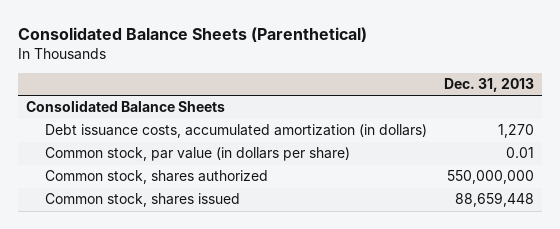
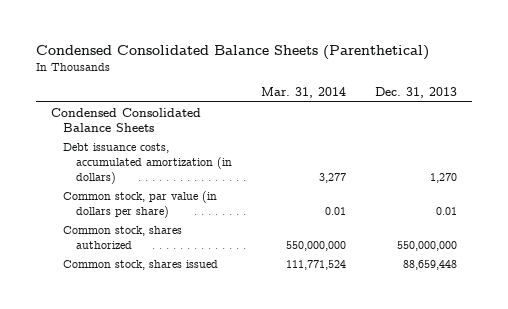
- Consolidated Balance Sheets (Parenthetical)
+ Condensed Consolidated Balance Sheets (Parenthetical)
- | Dec. 31, 2013
+ | Mar. 31, 2014 | Dec. 31, 2013
- Consolidated Balance Sheets
+ Condensed Consolidated Balance Sheets

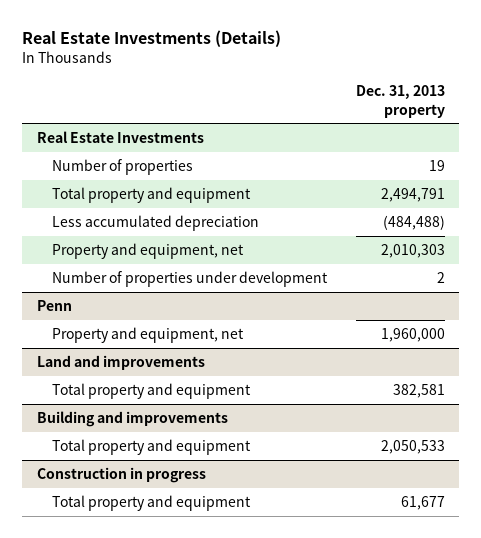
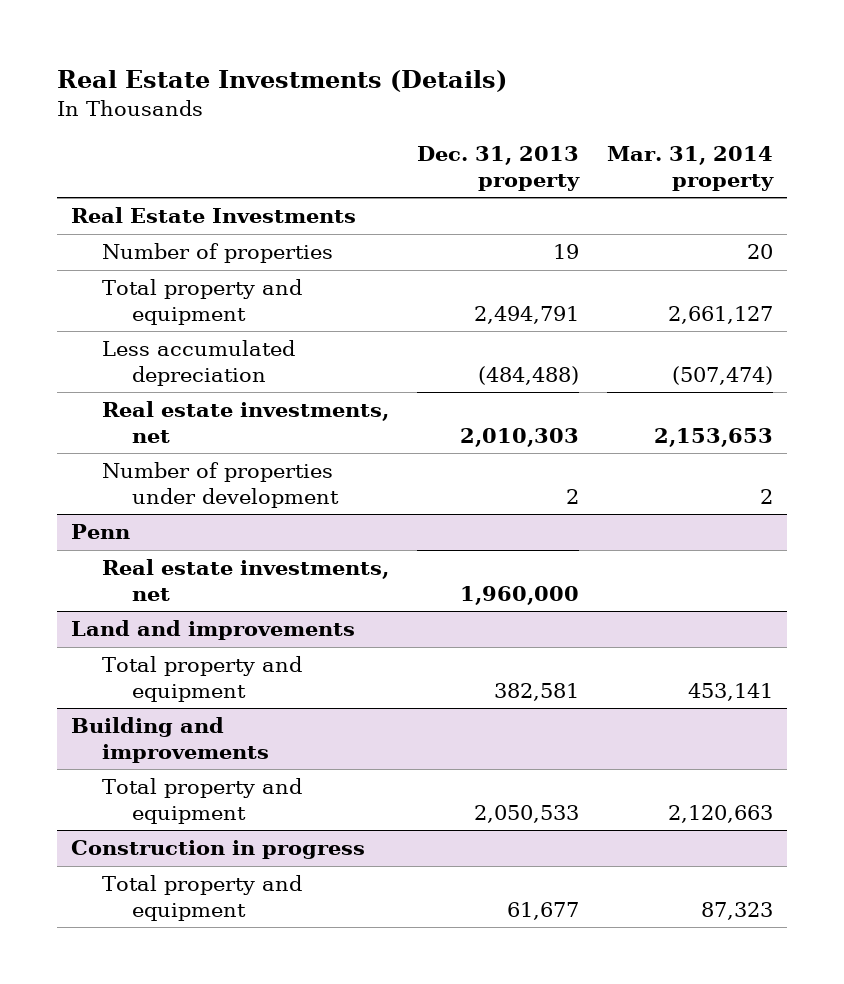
- | Dec. 31, 2013 property
+ | Dec. 31, 2013 property | Mar. 31, 2014 property
- Property and equipment, net | 2,010,303
+ Real estate investments, net | 2,010,303 | 2,153,653
@ Penn
- Property and equipment, net | 1,960,000
+ Real estate investments, net | 1,960,000 |

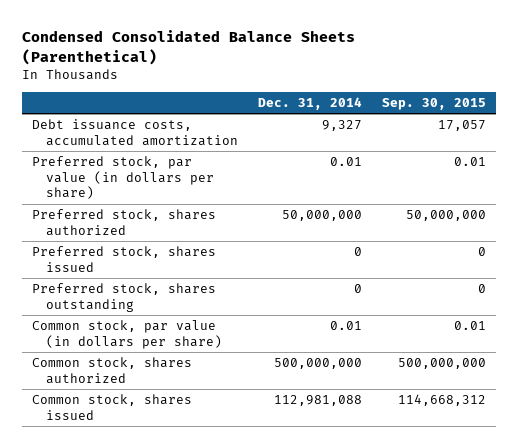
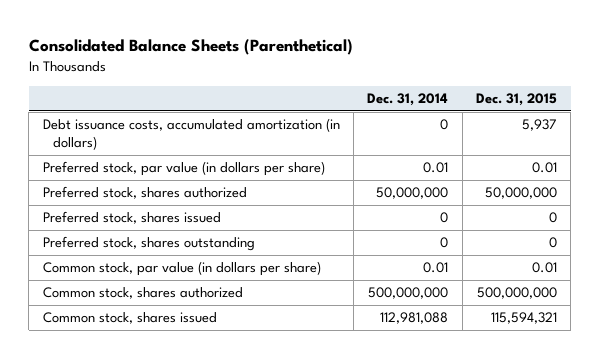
- Condensed Consolidated Balance Sheets (Parenthetical)
+ Consolidated Balance Sheets (Parenthetical)
- | Dec. 31, 2014 | Sep. 30, 2015
+ | Dec. 31, 2014 | Dec. 31, 2015
- Debt issuance costs, accumulated amortization | 9,327 | 17,057
+ Debt issuance costs, accumulated amortization (in dollars) | 0 | 5,937

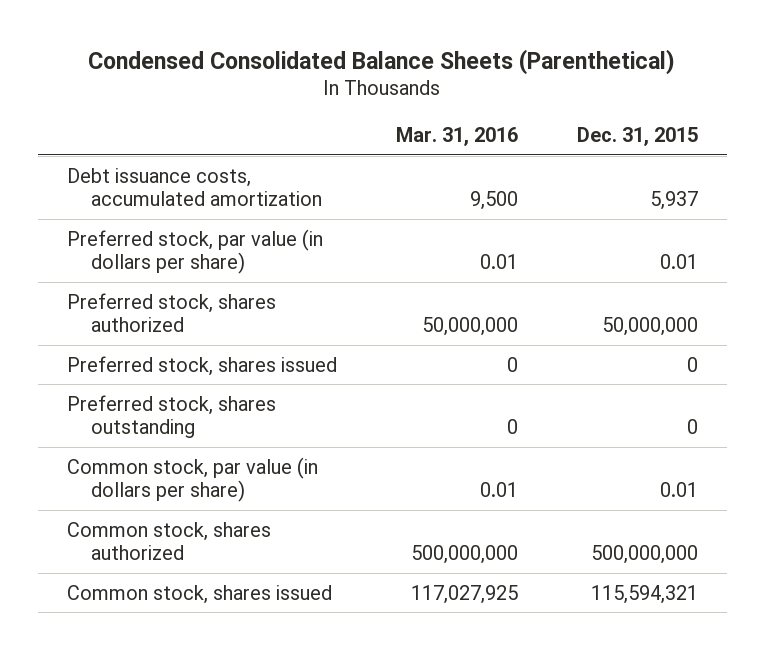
- Consolidated Balance Sheets (Parenthetical)
+ Condensed Consolidated Balance Sheets (Parenthetical)
- | Dec. 31, 2014 | Dec. 31, 2015
+ | Mar. 31, 2016 | Dec. 31, 2015
- Debt issuance costs, accumulated amortization (in dollars) | 0 | 5,937
+ Debt issuance costs, accumulated amortization | 9,500 | 5,937

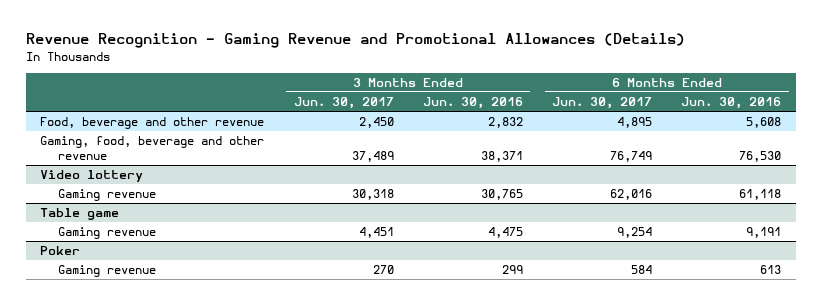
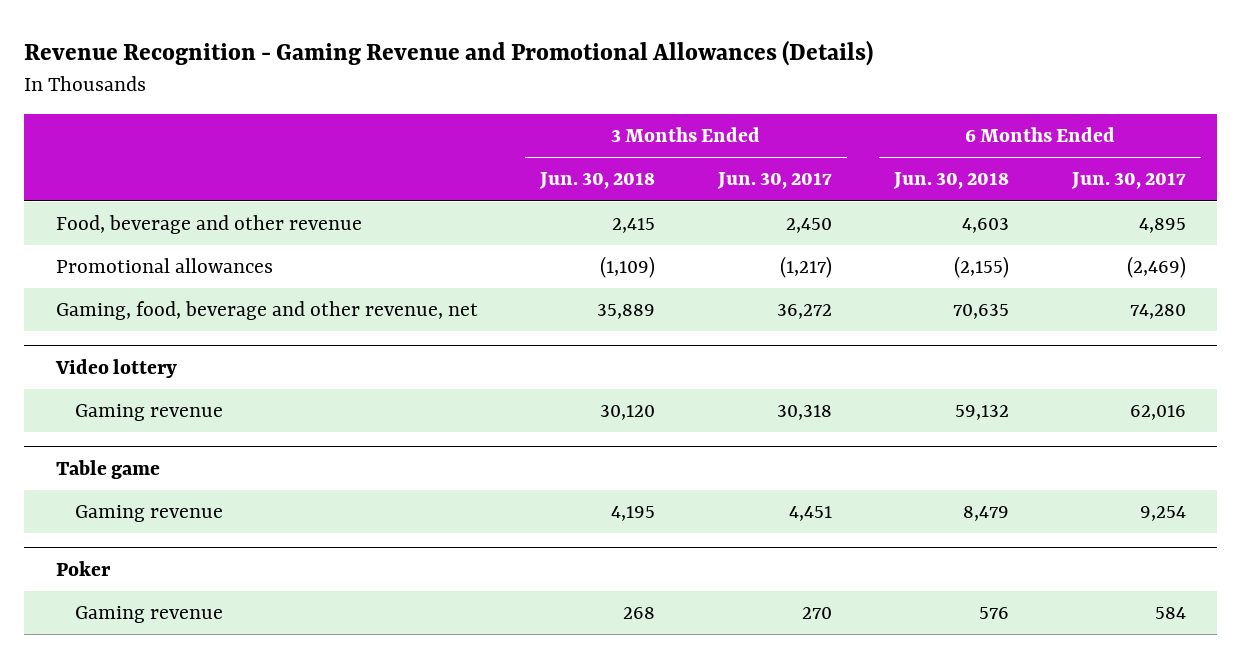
- | 3 Months Ended Jun. 30, 2017 | 3 Months Ended Jun. 30, 2016 | 6 Months Ended Jun. 30, 2017 | 6 Months Ended Jun. 30, 2016
+ | 3 Months Ended Jun. 30, 2018 | 3 Months Ended Jun. 30, 2017 | 6 Months Ended Jun. 30, 2018 | 6 Months Ended Jun. 30, 2017
- Gaming, food, beverage and other revenue | 37,489 | 38,371 | 76,749 | 76,530
+ Promotional allowances | (1,109) | (1,217) | (2,155) | (2,469)
+ Gaming, food, beverage and other revenue, net | 35,889 | 36,272 | 70,635 | 74,280

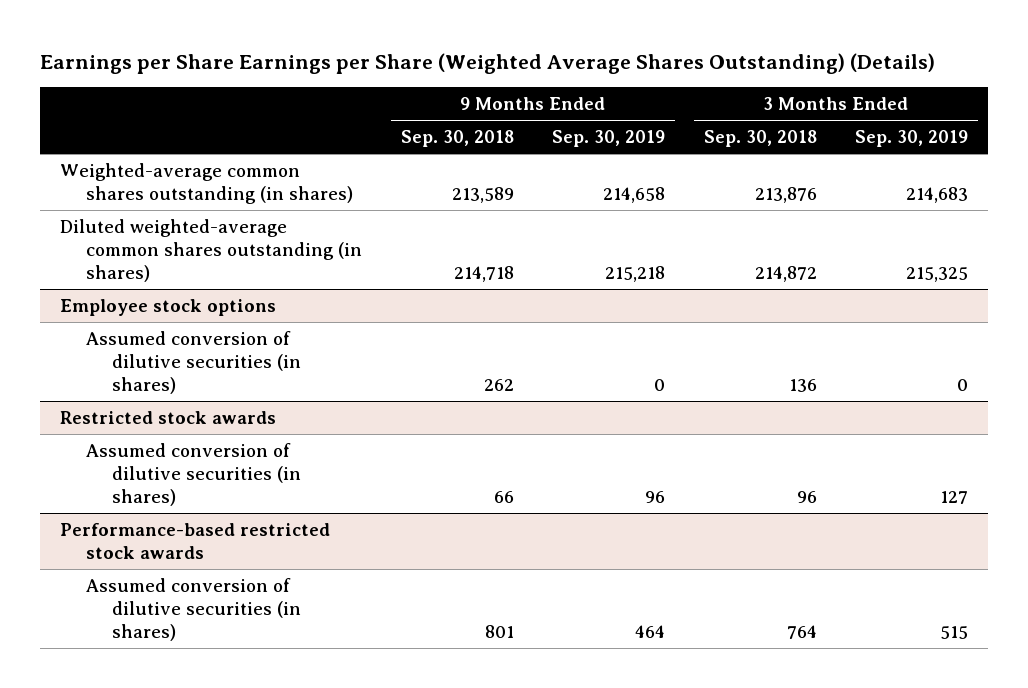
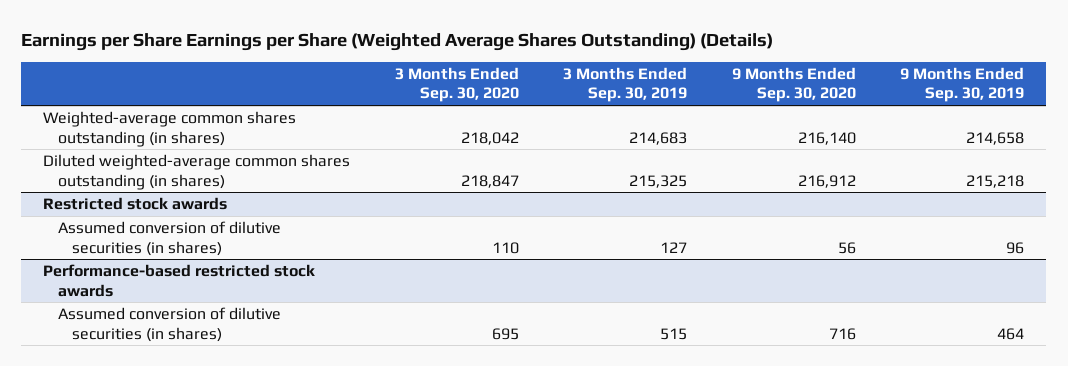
- | 9 Months Ended Sep. 30, 2018 | 9 Months Ended Sep. 30, 2019 | 3 Months Ended Sep. 30, 2018 | 3 Months Ended Sep. 30, 2019
+ | 3 Months Ended Sep. 30, 2020 | 3 Months Ended Sep. 30, 2019 | 9 Months Ended Sep. 30, 2020 | 9 Months Ended Sep. 30, 2019
- Employee stock options
- Assumed conversion of dilutive securities (in shares) | 262 | 0 | 136 | 0

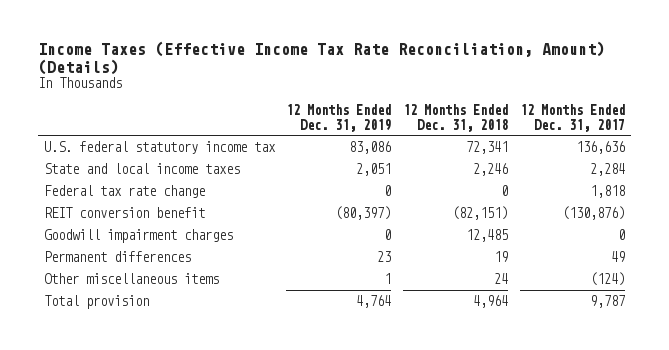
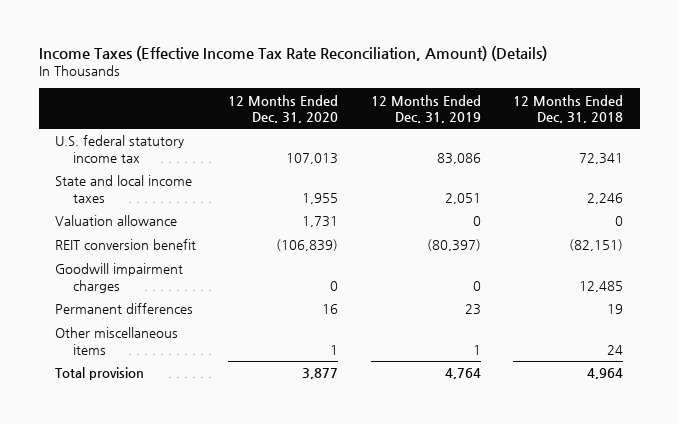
- | 12 Months Ended Dec. 31, 2019 | 12 Months Ended Dec. 31, 2018 | 12 Months Ended Dec. 31, 2017
+ | 12 Months Ended Dec. 31, 2020 | 12 Months Ended Dec. 31, 2019 | 12 Months Ended Dec. 31, 2018
- Federal tax rate change | 0 | 0 | 1,818
+ Valuation allowance | 1,731 | 0 | 0

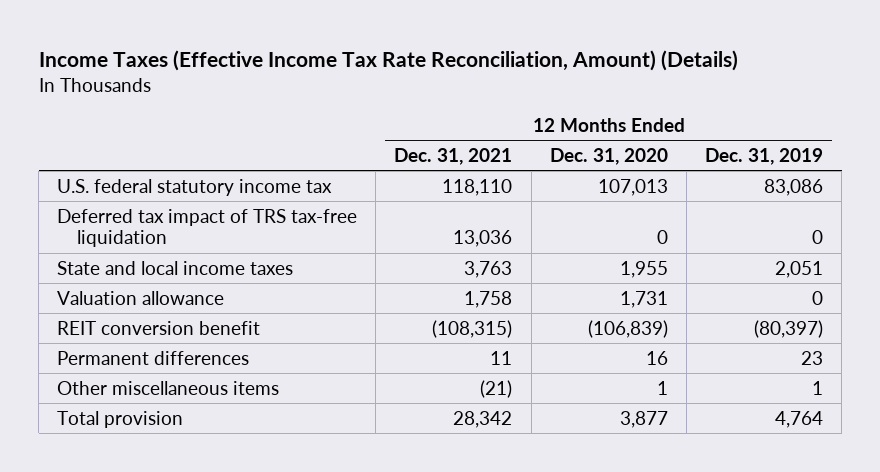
- | 12 Months Ended Dec. 31, 2020 | 12 Months Ended Dec. 31, 2019 | 12 Months Ended Dec. 31, 2018
+ | 12 Months Ended Dec. 31, 2021 | 12 Months Ended Dec. 31, 2020 | 12 Months Ended Dec. 31, 2019
+ Deferred tax impact of TRS tax-free liquidation | 13,036 | 0 | 0
- Goodwill impairment charges | 0 | 0 | 12,485

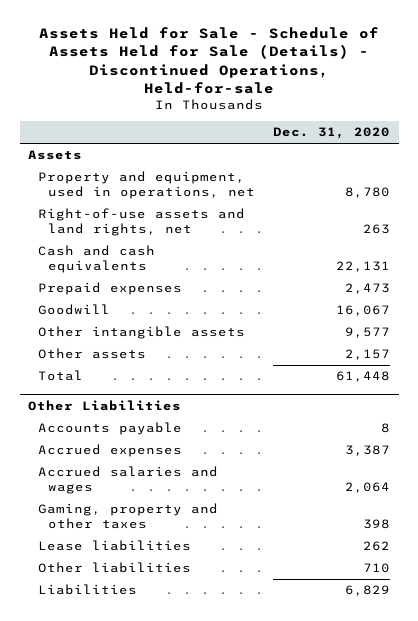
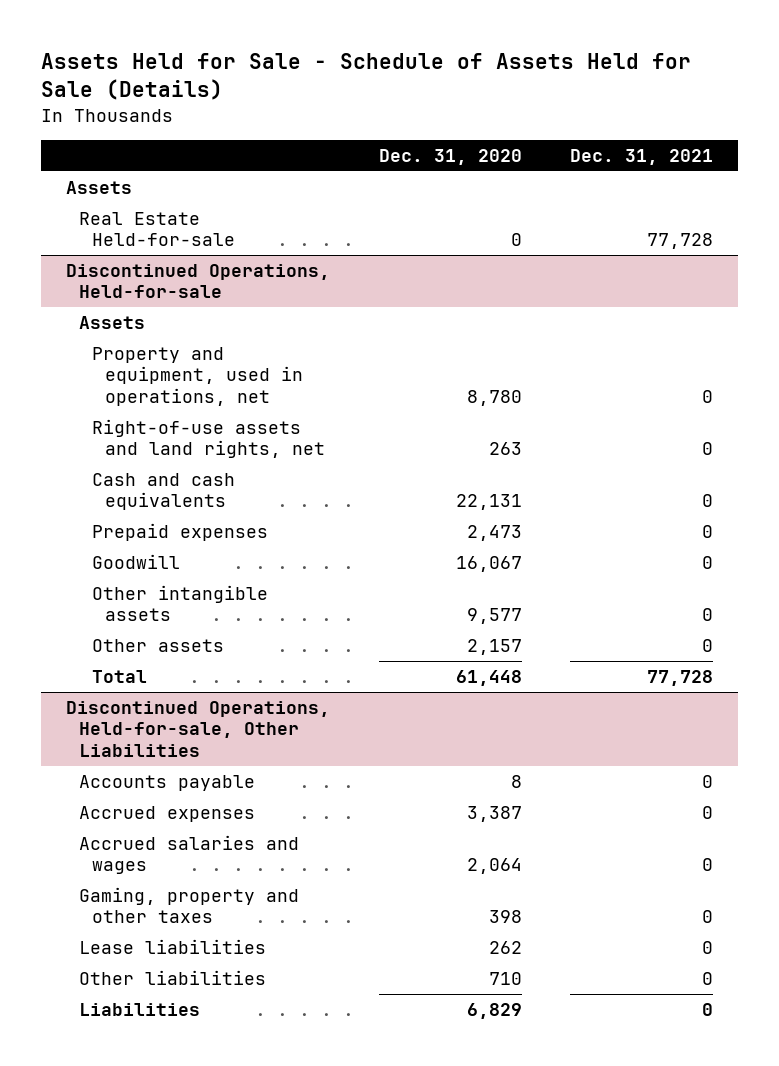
- Assets Held for Sale - Schedule of Assets Held for Sale (Details) - Discontinued Operations, Held-for-sale
+ Assets Held for Sale - Schedule of Assets Held for Sale (Details)
- | Dec. 31, 2020
+ | Dec. 31, 2020 | Dec. 31, 2021
+ Real Estate Held-for-sale | 0 | 77,728
+ Discontinued Operations, Held-for-sale
+ Assets
- Other Liabilities
+ Discontinued Operations, Held-for-sale, Other Liabilities

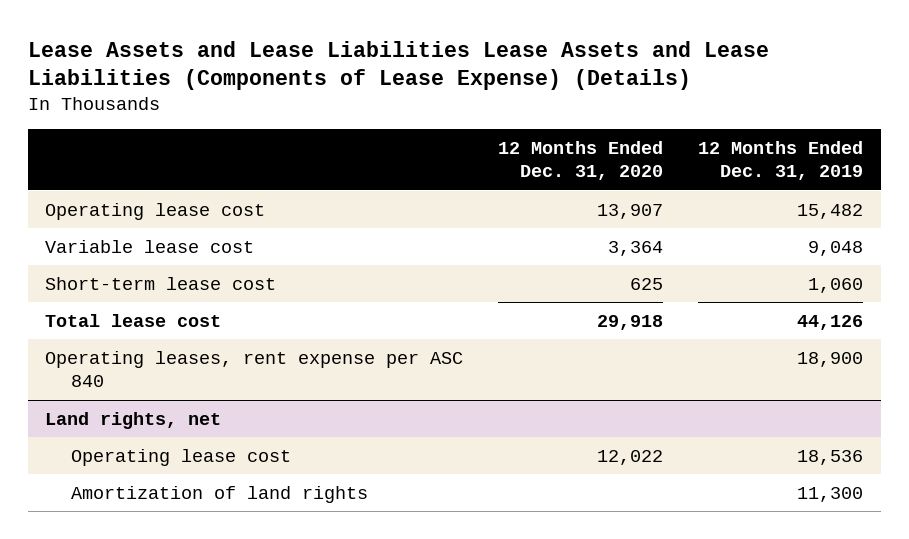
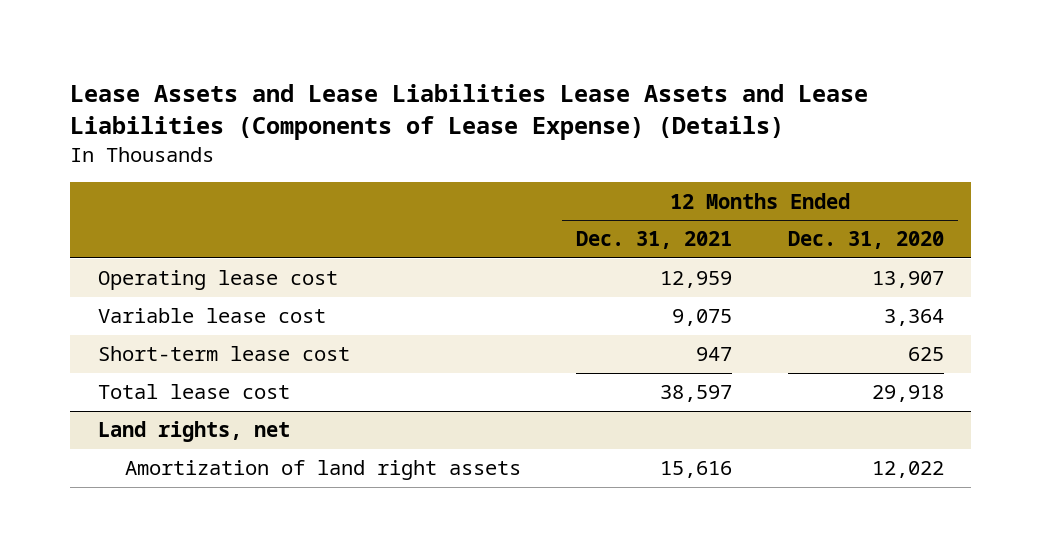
- | 12 Months Ended Dec. 31, 2020 | 12 Months Ended Dec. 31, 2019
+ | 12 Months Ended Dec. 31, 2021 | 12 Months Ended Dec. 31, 2020
- Operating leases, rent expense per ASC 840 | | 18,900
@ Land rights, net
- Operating lease cost | 12,022 | 18,536
- Amortization of land rights | | 11,300
+ Amortization of land right assets | 15,616 | 12,022

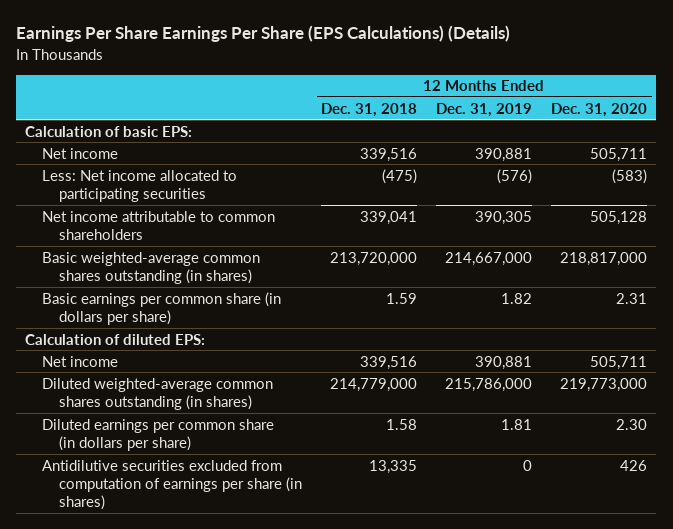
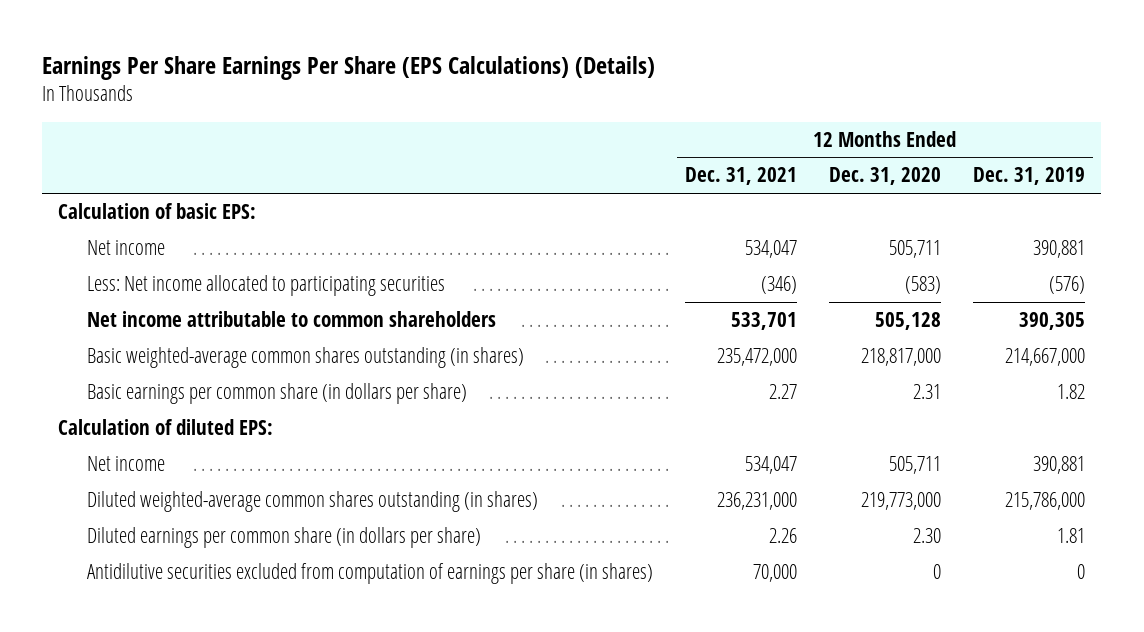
- | 12 Months Ended Dec. 31, 2018 | 12 Months Ended Dec. 31, 2019 | 12 Months Ended Dec. 31, 2020
+ | 12 Months Ended Dec. 31, 2021 | 12 Months Ended Dec. 31, 2020 | 12 Months Ended Dec. 31, 2019
- Antidilutive securities excluded from computation of earnings per share (in shares) | 13,335 | 0 | 426
+ Antidilutive securities excluded from computation of earnings per share (in shares) | 70,000 | 0 | 0

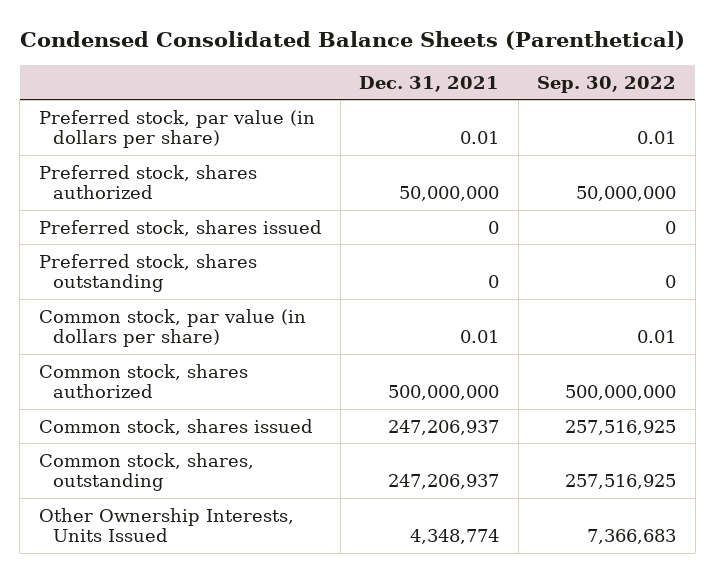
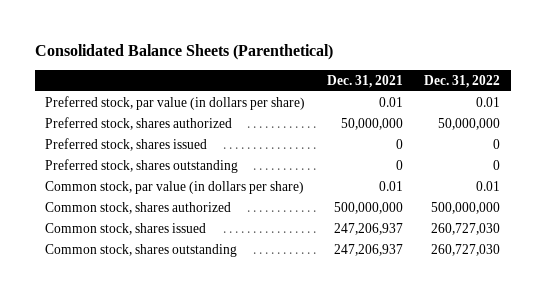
- Condensed Consolidated Balance Sheets (Parenthetical)
+ Consolidated Balance Sheets (Parenthetical)
- | Dec. 31, 2021 | Sep. 30, 2022
+ | Dec. 31, 2021 | Dec. 31, 2022
- Common stock, shares, outstanding | 247,206,937 | 257,516,925
- Other Ownership Interests, Units Issued | 4,348,774 | 7,366,683
+ Common stock, shares outstanding | 247,206,937 | 260,727,030

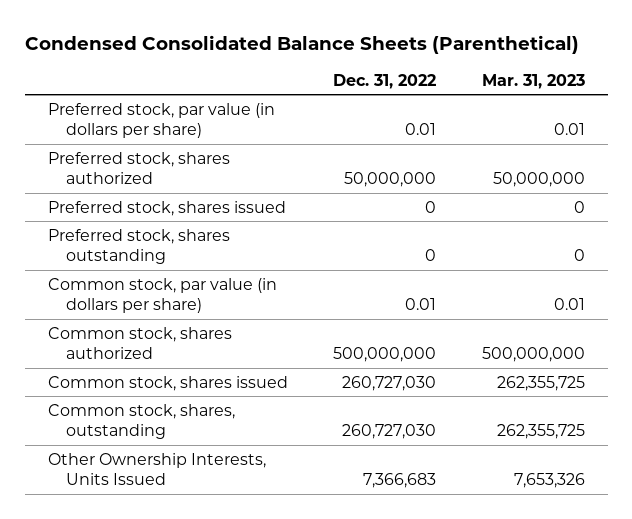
- Consolidated Balance Sheets (Parenthetical)
+ Condensed Consolidated Balance Sheets (Parenthetical)
- | Dec. 31, 2021 | Dec. 31, 2022
+ | Dec. 31, 2022 | Mar. 31, 2023
- Common stock, shares outstanding | 247,206,937 | 260,727,030
+ Common stock, shares, outstanding | 260,727,030 | 262,355,725
+ Other Ownership Interests, Units Issued | 7,366,683 | 7,653,326

